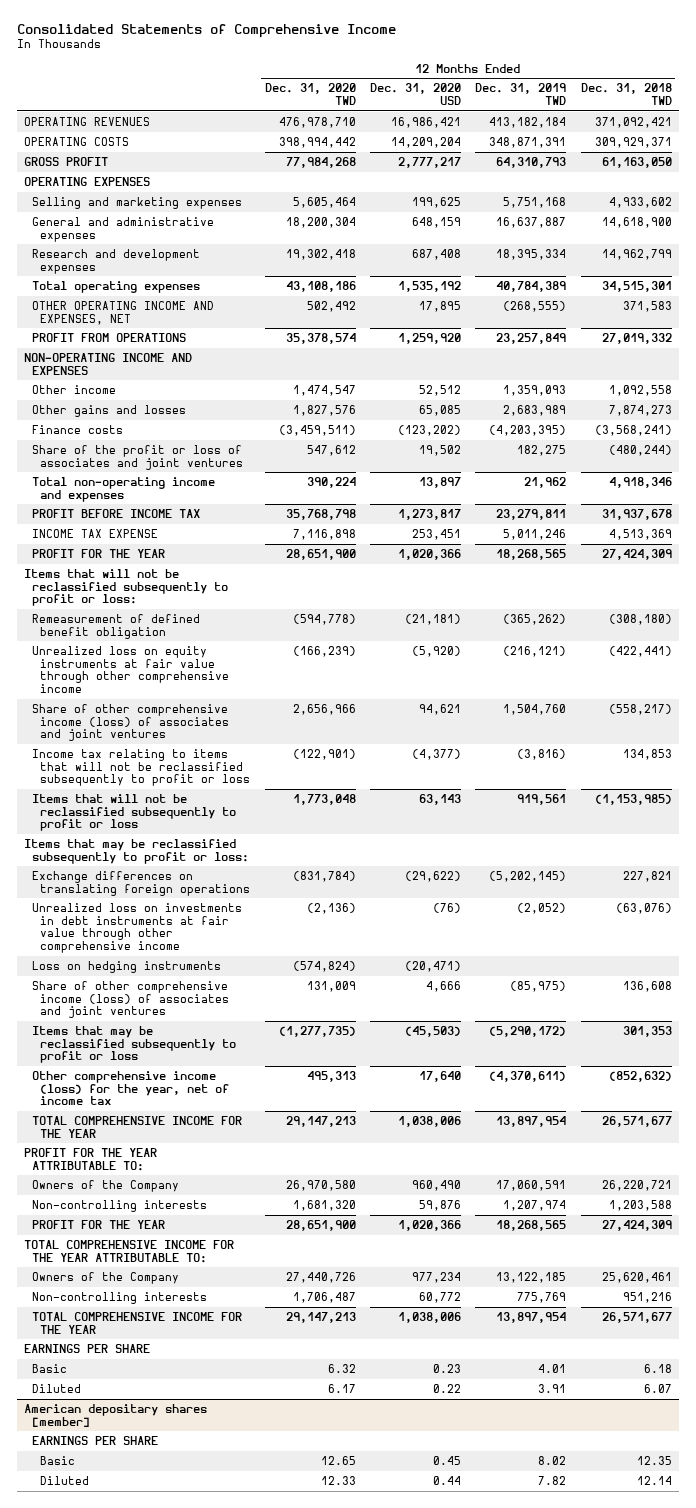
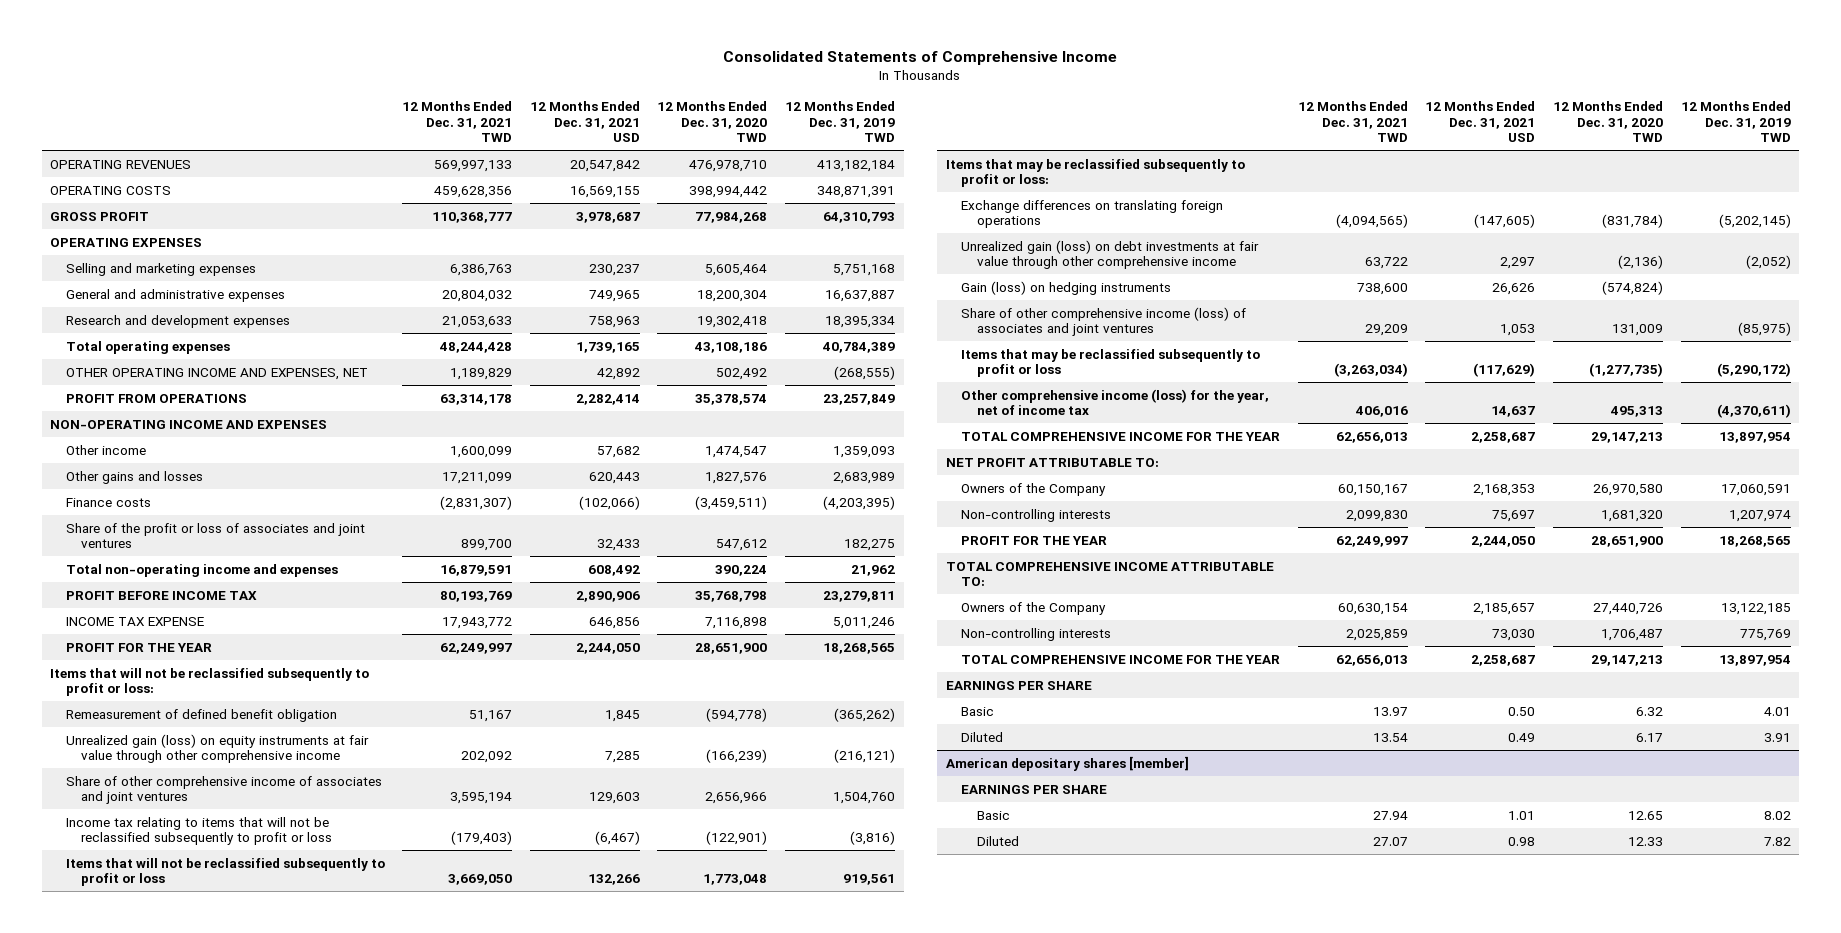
- | 12 Months Ended Dec. 31, 2020 TWD | 12 Months Ended Dec. 31, 2020 USD | 12 Months Ended Dec. 31, 2019 TWD | 12 Months Ended Dec. 31, 2018 TWD
+ | 12 Months Ended Dec. 31, 2021 TWD | 12 Months Ended Dec. 31, 2021 USD | 12 Months Ended Dec. 31, 2020 TWD | 12 Months Ended Dec. 31, 2019 TWD
- Unrealized loss on equity instruments at fair value through other comprehensive income | (166,239) | (5,920) | (216,121) | (422,441)
- Share of other comprehensive income (loss) of associates and joint ventures | 2,656,966 | 94,621 | 1,504,760 | (558,217)
+ Unrealized gain (loss) on equity instruments at fair value through other comprehensive income | 202,092 | 7,285 | (166,239) | (216,121)
+ Share of other comprehensive income of associates and joint ventures | 3,595,194 | 129,603 | 2,656,966 | 1,504,760
- Unrealized loss on investments in debt instruments at fair value through other comprehensive income | (2,136) | (76) | (2,052) | (63,076)
- Loss on hedging instruments | (574,824) | (20,471) | |
+ Unrealized gain (loss) on debt investments at fair value through other comprehensive income | 63,722 | 2,297 | (2,136) | (2,052)
+ Gain (loss) on hedging instruments | 738,600 | 26,626 | (574,824) |
- PROFIT FOR THE YEAR ATTRIBUTABLE TO:
+ NET PROFIT ATTRIBUTABLE TO:
- TOTAL COMPREHENSIVE INCOME FOR THE YEAR ATTRIBUTABLE TO:
+ TOTAL COMPREHENSIVE INCOME ATTRIBUTABLE TO:

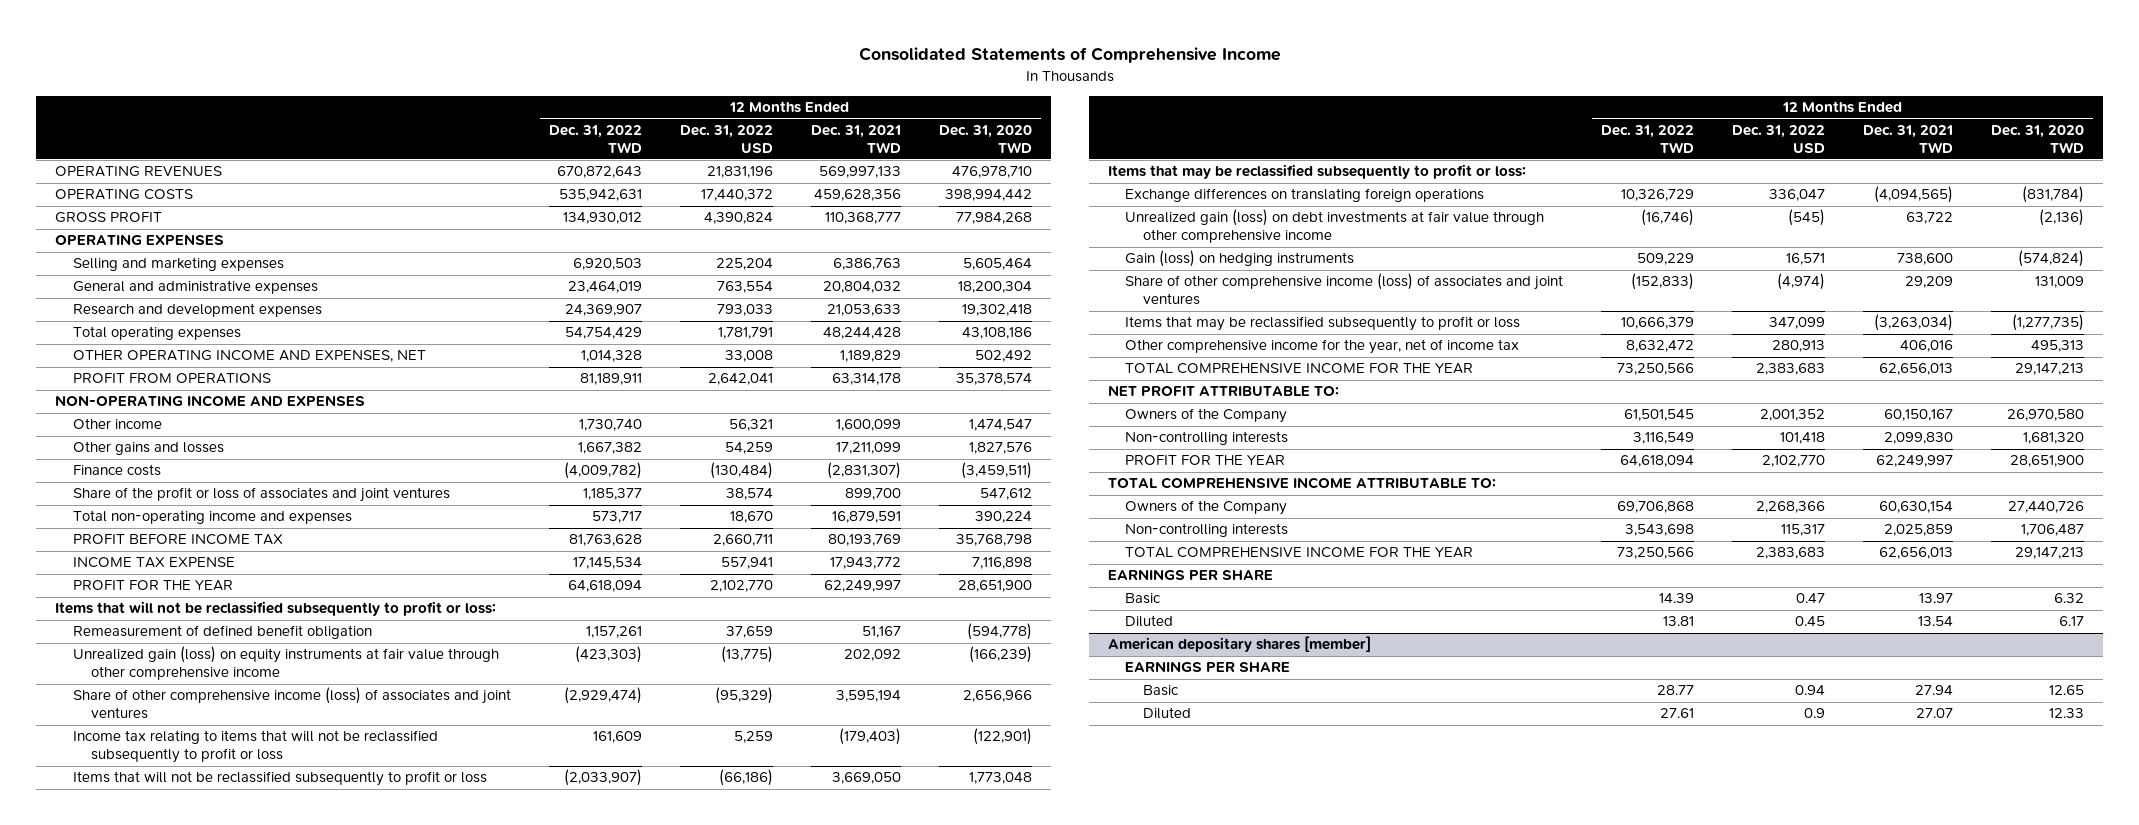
- | 12 Months Ended Dec. 31, 2021 TWD | 12 Months Ended Dec. 31, 2021 USD | 12 Months Ended Dec. 31, 2020 TWD | 12 Months Ended Dec. 31, 2019 TWD
+ | 12 Months Ended Dec. 31, 2022 TWD | 12 Months Ended Dec. 31, 2022 USD | 12 Months Ended Dec. 31, 2021 TWD | 12 Months Ended Dec. 31, 2020 TWD
- Share of other comprehensive income of associates and joint ventures | 3,595,194 | 129,603 | 2,656,966 | 1,504,760
+ Share of other comprehensive income (loss) of associates and joint ventures | (2,929,474) | (95,329) | 3,595,194 | 2,656,966
- Other comprehensive income (loss) for the year, net of income tax | 406,016 | 14,637 | 495,313 | (4,370,611)
+ Other comprehensive income for the year, net of income tax | 8,632,472 | 280,913 | 406,016 | 495,313

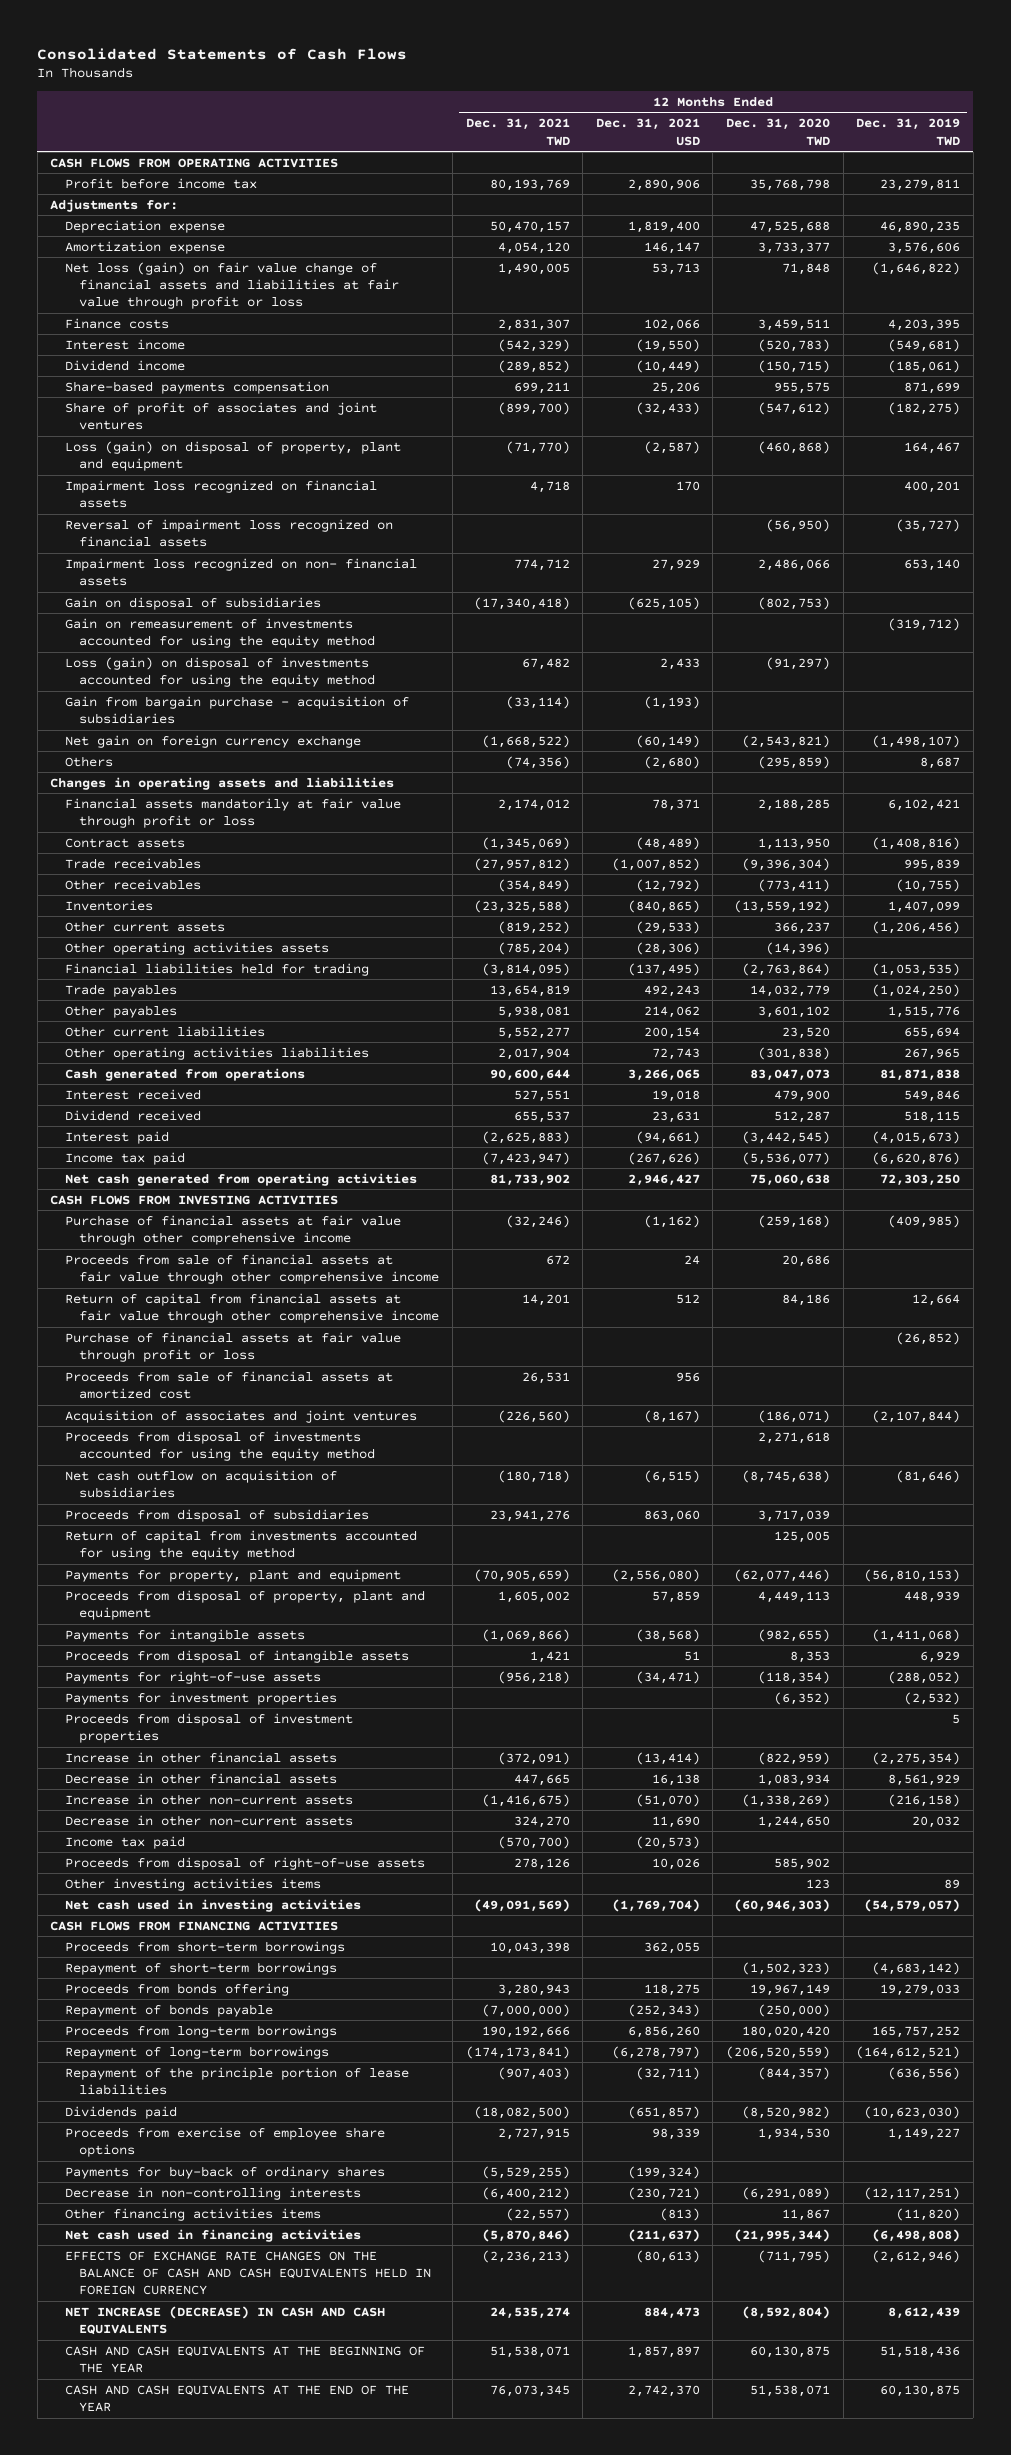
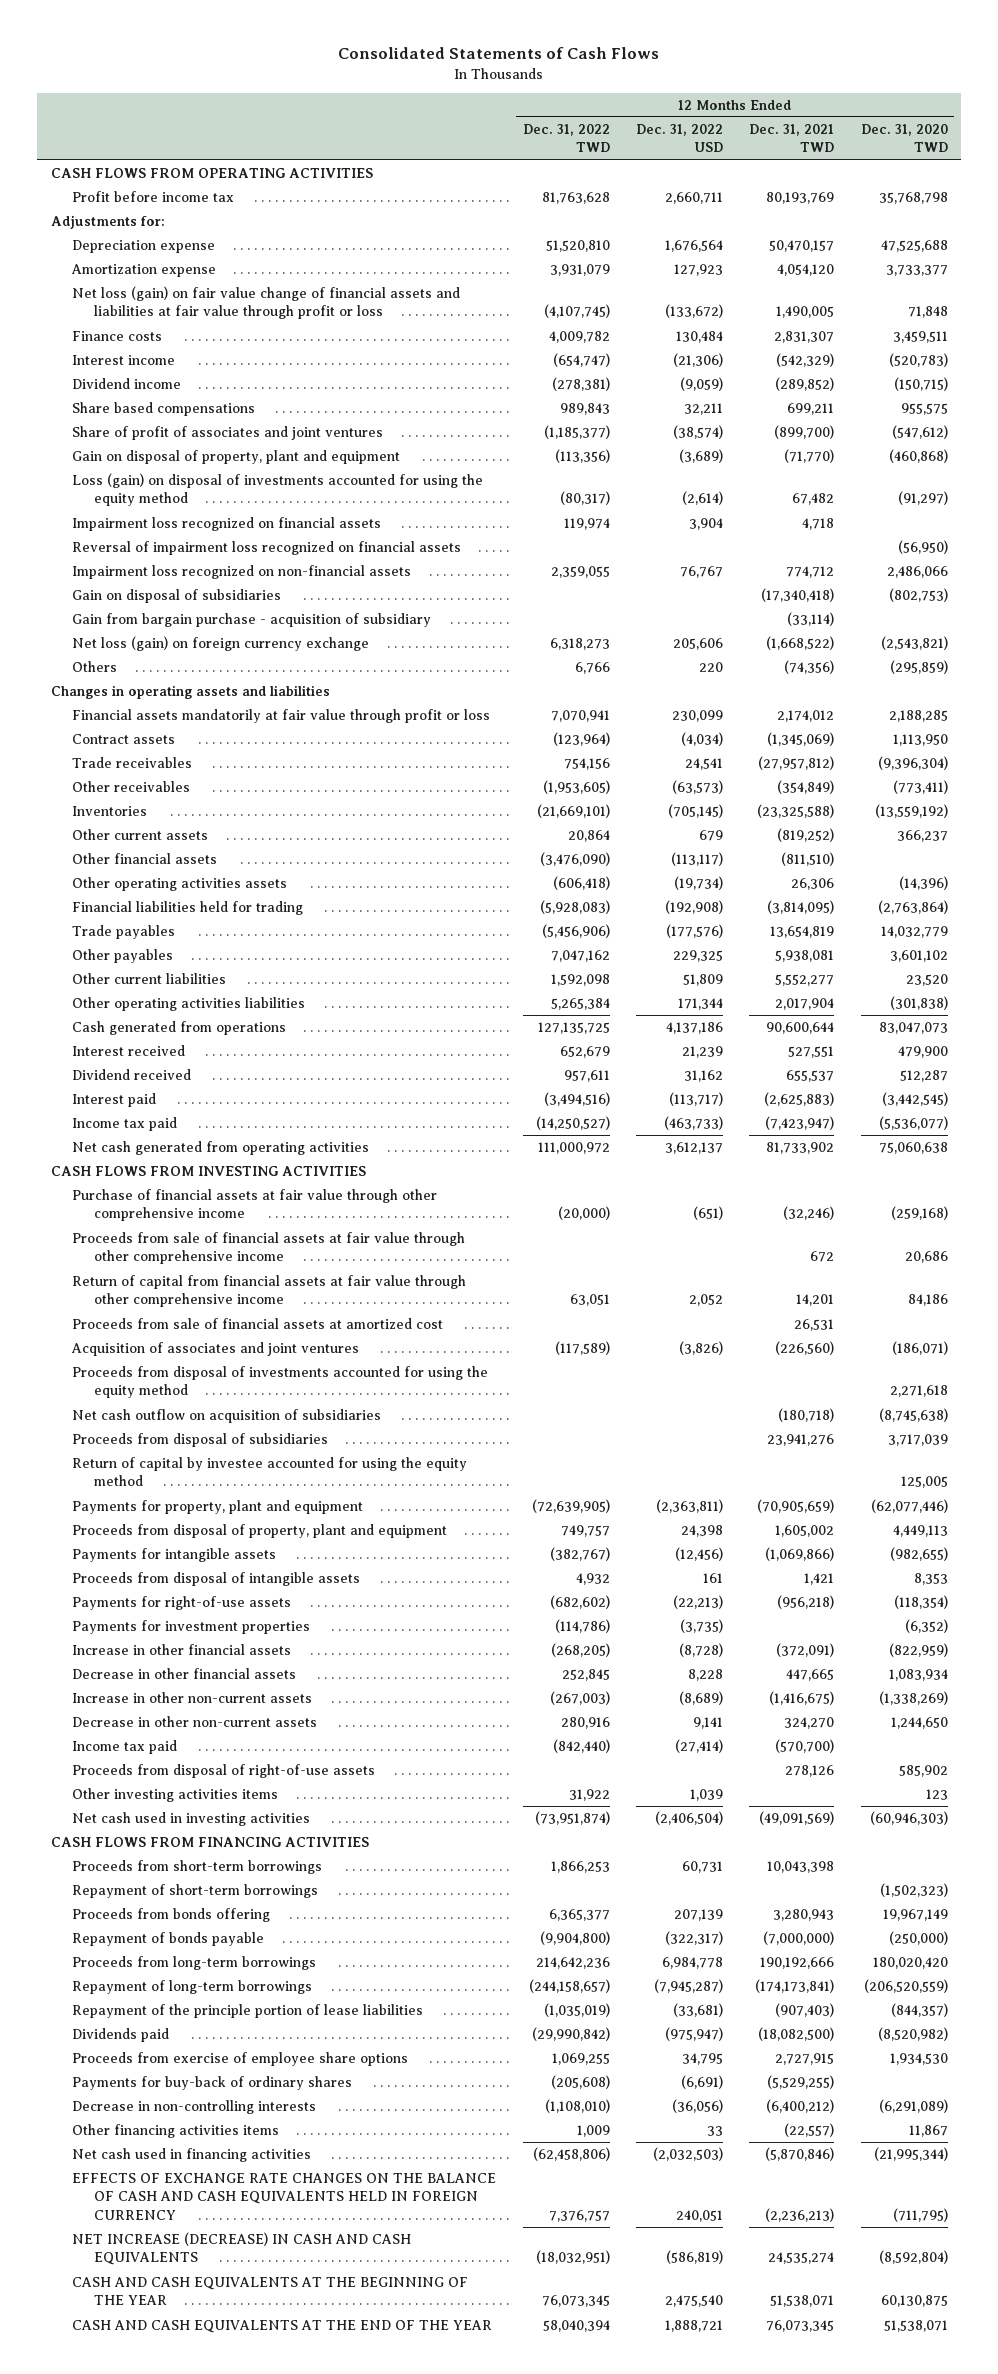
- | 12 Months Ended Dec. 31, 2021 TWD | 12 Months Ended Dec. 31, 2021 USD | 12 Months Ended Dec. 31, 2020 TWD | 12 Months Ended Dec. 31, 2019 TWD
+ | 12 Months Ended Dec. 31, 2022 TWD | 12 Months Ended Dec. 31, 2022 USD | 12 Months Ended Dec. 31, 2021 TWD | 12 Months Ended Dec. 31, 2020 TWD
- Share-based payments compensation | 699,211 | 25,206 | 955,575 | 871,699
+ Share based compensations | 989,843 | 32,211 | 699,211 | 955,575
- Loss (gain) on disposal of property, plant and equipment | (71,770) | (2,587) | (460,868) | 164,467
+ Gain on disposal of property, plant and equipment | (113,356) | (3,689) | (71,770) | (460,868)
moved up: Loss (gain) on disposal of investments accounted for using the equity method | (80,317) | (2,614) | 67,482 | (91,297)
- Impairment loss recognized on non- financial assets | 774,712 | 27,929 | 2,486,066 | 653,140
+ Impairment loss recognized on non-financial assets | 2,359,055 | 76,767 | 774,712 | 2,486,066
- Gain on remeasurement of investments accounted for using the equity method | | | | (319,712)
- Gain from bargain purchase - acquisition of subsidiaries | (33,114) | (1,193) | |
- Net gain on foreign currency exchange | (1,668,522) | (60,149) | (2,543,821) | (1,498,107)
+ Gain from bargain purchase - acquisition of subsidiary | | | (33,114) |
+ Net loss (gain) on foreign currency exchange | 6,318,273 | 205,606 | (1,668,522) | (2,543,821)
- Other operating activities assets | (785,204) | (28,306) | (14,396) |
+ Other financial assets | (3,476,090) | (113,117) | (811,510) |
+ Other operating activities assets | (606,418) | (19,734) | 26,306 | (14,396)
- Purchase of financial assets at fair value through profit or loss | | | | (26,852)
- Return of capital from investments accounted for using the equity method | | | 125,005 |
+ Return of capital by investee accounted for using the equity method | | | | 125,005
- Proceeds from disposal of investment properties | | | | 5

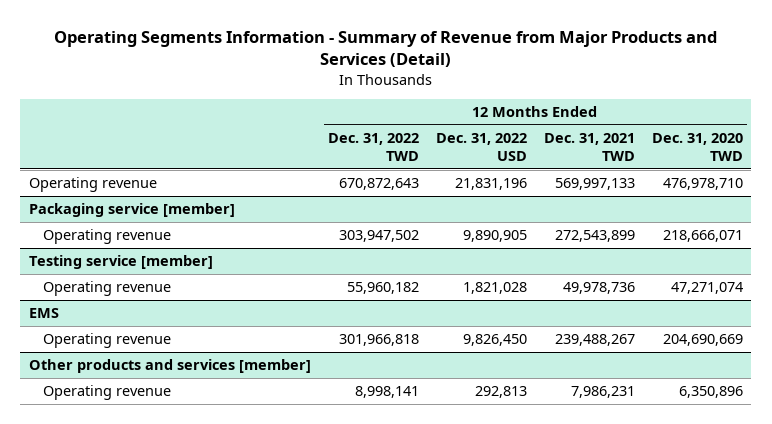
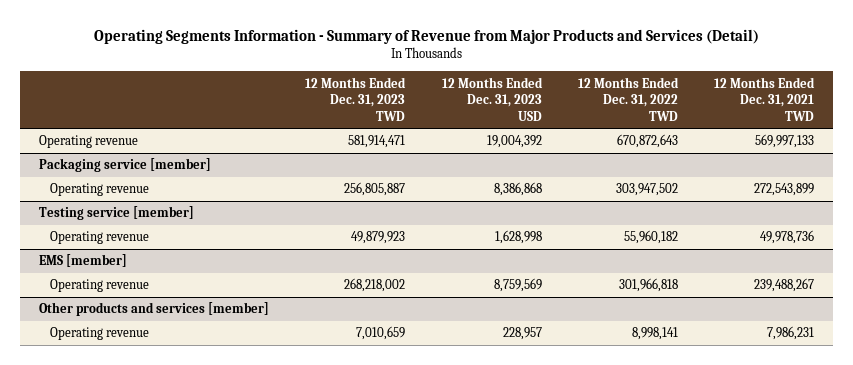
- | 12 Months Ended Dec. 31, 2022 TWD | 12 Months Ended Dec. 31, 2022 USD | 12 Months Ended Dec. 31, 2021 TWD | 12 Months Ended Dec. 31, 2020 TWD
+ | 12 Months Ended Dec. 31, 2023 TWD | 12 Months Ended Dec. 31, 2023 USD | 12 Months Ended Dec. 31, 2022 TWD | 12 Months Ended Dec. 31, 2021 TWD
- EMS
+ EMS [member]

